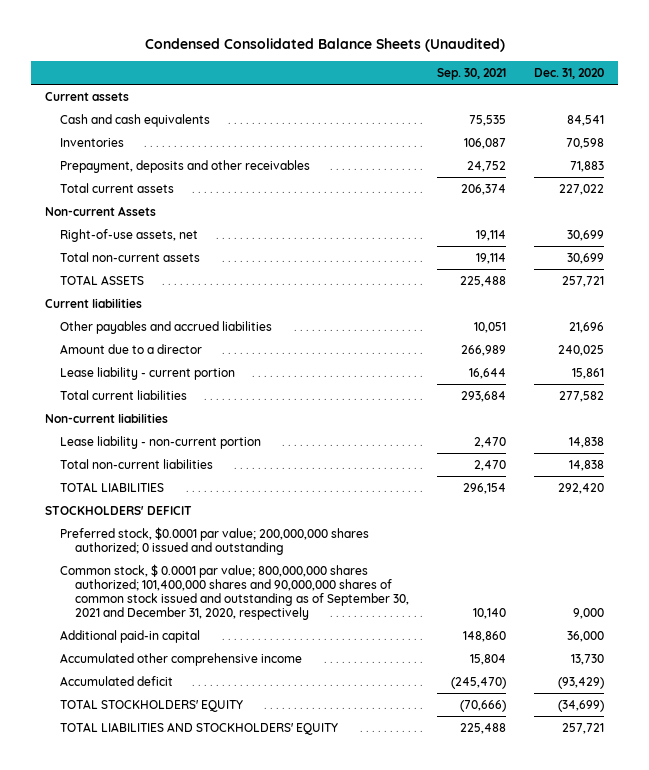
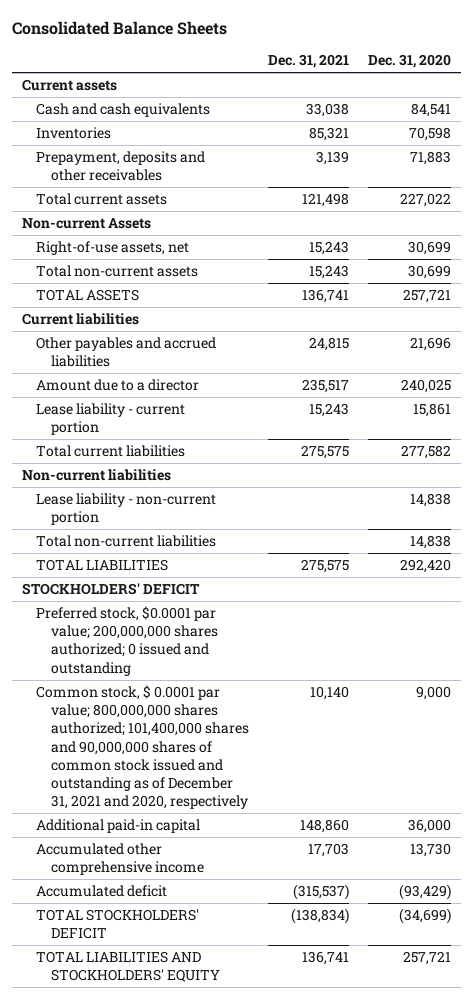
- Condensed Consolidated Balance Sheets (Unaudited)
+ Consolidated Balance Sheets
- | Sep. 30, 2021 | Dec. 31, 2020
+ | Dec. 31, 2021 | Dec. 31, 2020
- Common stock, $ 0.0001 par value; 800,000,000 shares authorized; 101,400,000 shares and 90,000,000 shares of common stock issued and outstanding as of September 30, 2021 and December 31, 2020, respectively | 10,140 | 9,000
+ Common stock, $ 0.0001 par value; 800,000,000 shares authorized; 101,400,000 shares and 90,000,000 shares of common stock issued and outstanding as of December 31, 2021 and 2020, respectively | 10,140 | 9,000
- TOTAL STOCKHOLDERS' EQUITY | (70,666) | (34,699)
+ TOTAL STOCKHOLDERS' DEFICIT | (138,834) | (34,699)

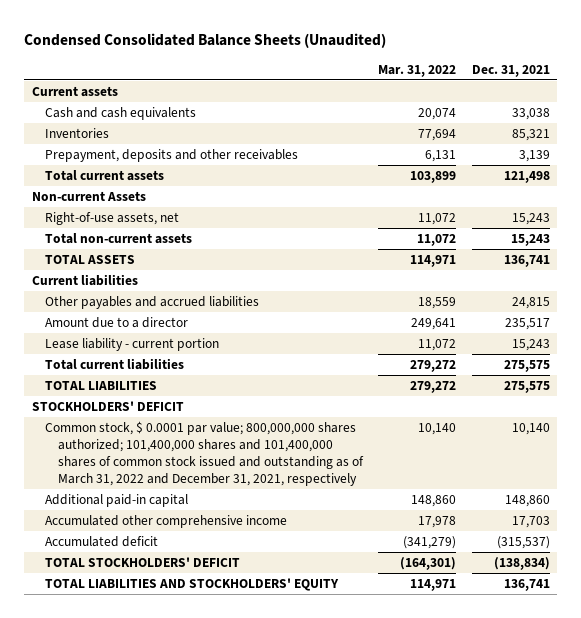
- Consolidated Balance Sheets
+ Condensed Consolidated Balance Sheets (Unaudited)
- | Dec. 31, 2021 | Dec. 31, 2020
+ | Mar. 31, 2022 | Dec. 31, 2021
- Non-current liabilities
- Lease liability - non-current portion | | 14,838
- Total non-current liabilities | | 14,838
- Preferred stock, $0.0001 par value; 200,000,000 shares authorized; 0 issued and outstanding
- Common stock, $ 0.0001 par value; 800,000,000 shares authorized; 101,400,000 shares and 90,000,000 shares of common stock issued and outstanding as of December 31, 2021 and 2020, respectively | 10,140 | 9,000
+ Common stock, $ 0.0001 par value; 800,000,000 shares authorized; 101,400,000 shares and 101,400,000 shares of common stock issued and outstanding as of March 31, 2022 and December 31, 2021, respectively | 10,140 | 10,140

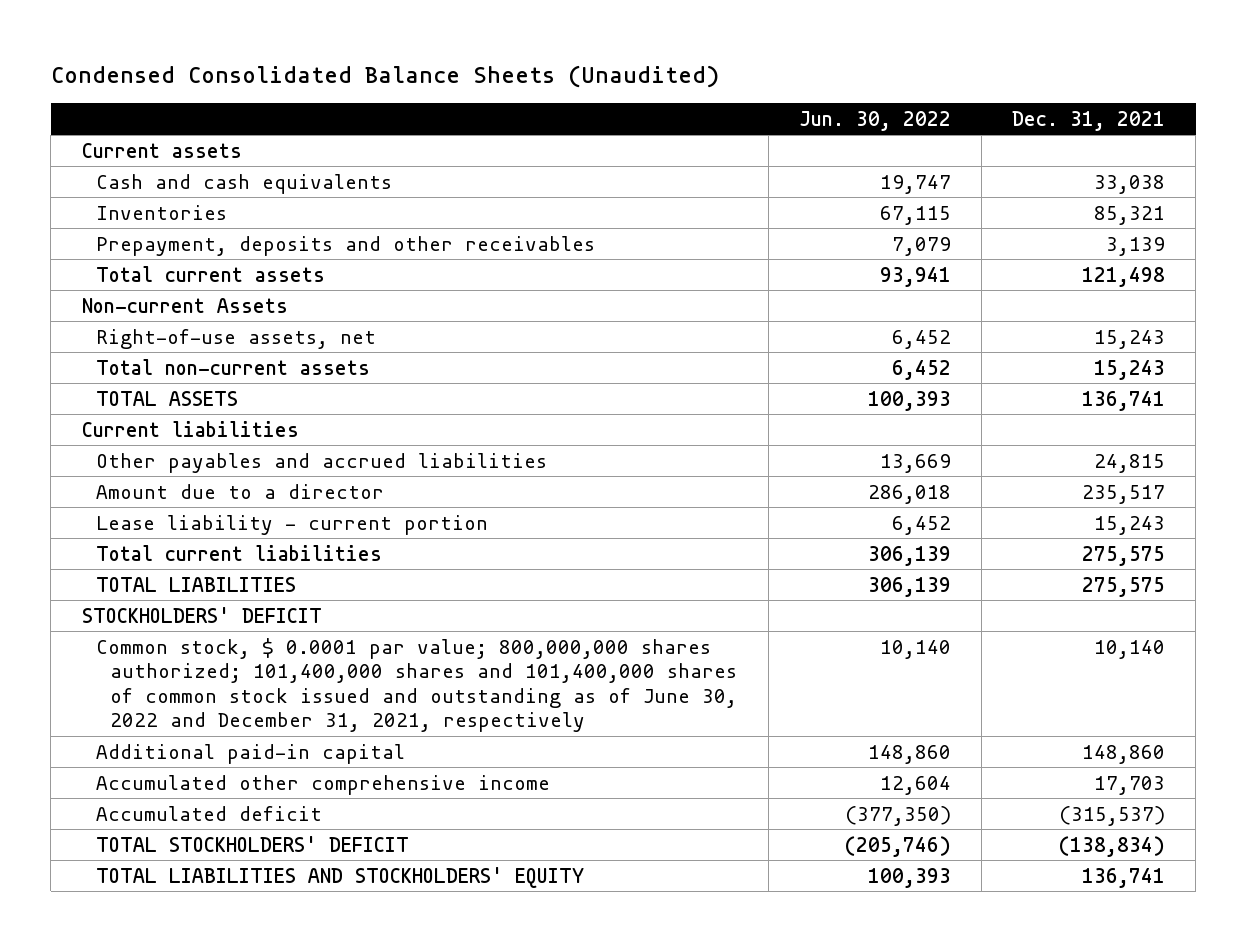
- | Mar. 31, 2022 | Dec. 31, 2021
+ | Jun. 30, 2022 | Dec. 31, 2021
- Common stock, $ 0.0001 par value; 800,000,000 shares authorized; 101,400,000 shares and 101,400,000 shares of common stock issued and outstanding as of March 31, 2022 and December 31, 2021, respectively | 10,140 | 10,140
+ Common stock, $ 0.0001 par value; 800,000,000 shares authorized; 101,400,000 shares and 101,400,000 shares of common stock issued and outstanding as of June 30, 2022 and December 31, 2021, respectively | 10,140 | 10,140

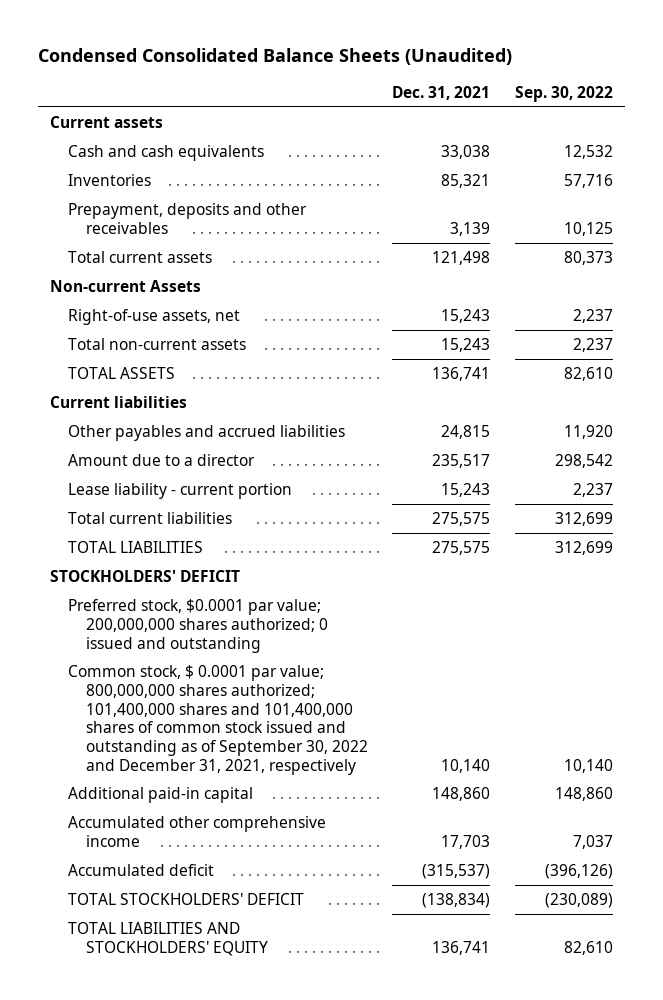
- | Jun. 30, 2022 | Dec. 31, 2021
+ | Dec. 31, 2021 | Sep. 30, 2022
- Common stock, $ 0.0001 par value; 800,000,000 shares authorized; 101,400,000 shares and 101,400,000 shares of common stock issued and outstanding as of June 30, 2022 and December 31, 2021, respectively | 10,140 | 10,140
+ Preferred stock, $0.0001 par value; 200,000,000 shares authorized; 0 issued and outstanding
+ Common stock, $ 0.0001 par value; 800,000,000 shares authorized; 101,400,000 shares and 101,400,000 shares of common stock issued and outstanding as of September 30, 2022 and December 31, 2021, respectively | 10,140 | 10,140

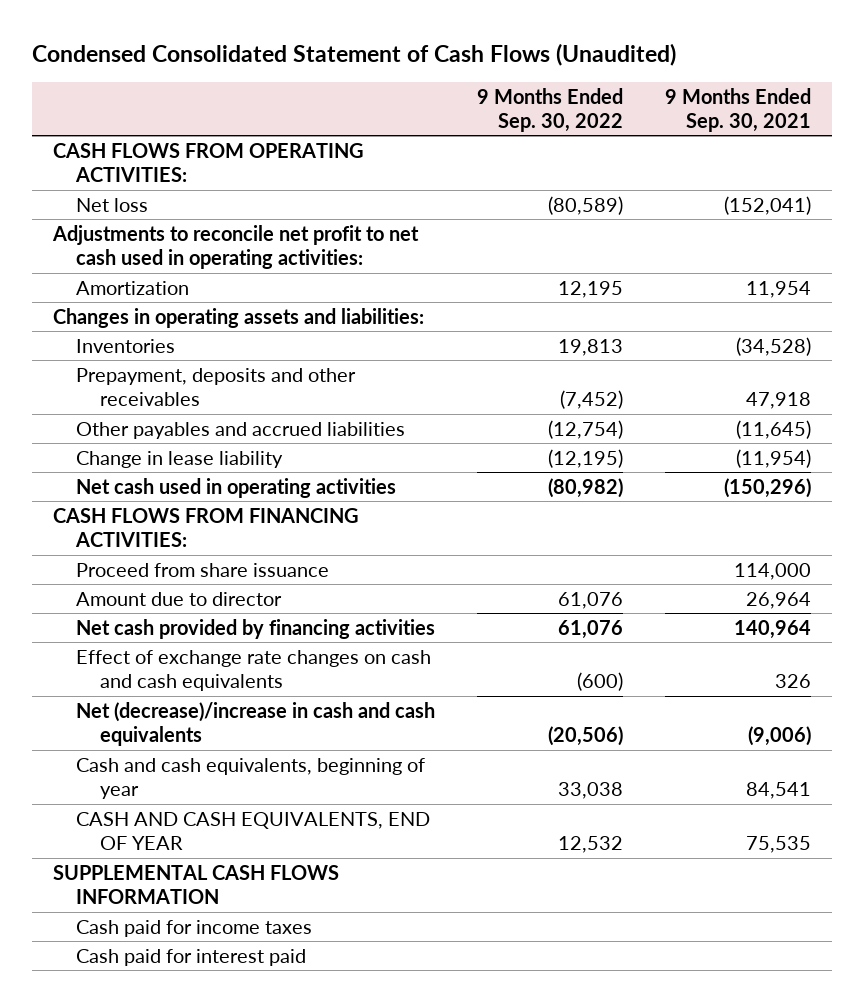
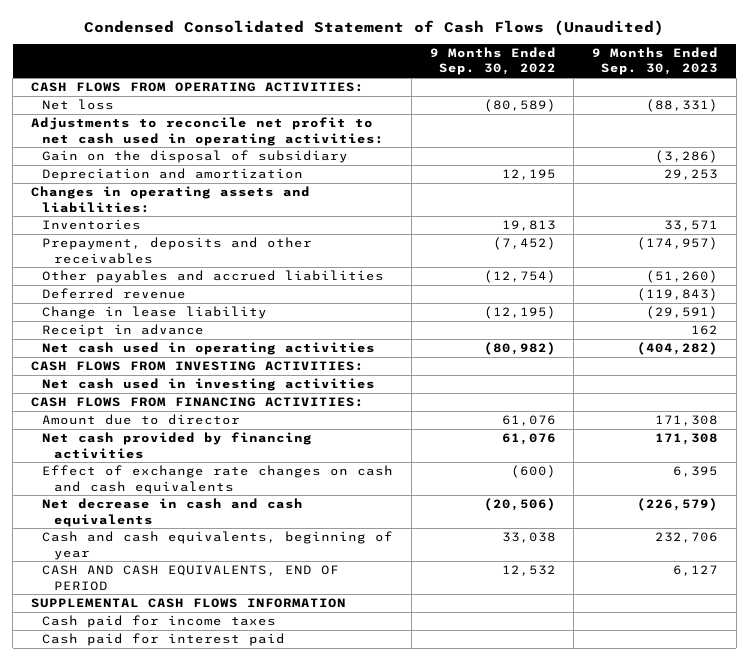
- | 9 Months Ended Sep. 30, 2022 | 9 Months Ended Sep. 30, 2021
+ | 9 Months Ended Sep. 30, 2022 | 9 Months Ended Sep. 30, 2023
- Amortization | 12,195 | 11,954
+ Gain on the disposal of subsidiary | | (3,286)
+ Depreciation and amortization | 12,195 | 29,253
+ Deferred revenue | | (119,843)
+ Receipt in advance | | 162
+ CASH FLOWS FROM INVESTING ACTIVITIES:
+ Net cash used in investing activities
- Proceed from share issuance | | 114,000
- Net (decrease)/increase in cash and cash equivalents | (20,506) | (9,006)
+ Net decrease in cash and cash equivalents | (20,506) | (226,579)
- CASH AND CASH EQUIVALENTS, END OF YEAR | 12,532 | 75,535
+ CASH AND CASH EQUIVALENTS, END OF PERIOD | 12,532 | 6,127

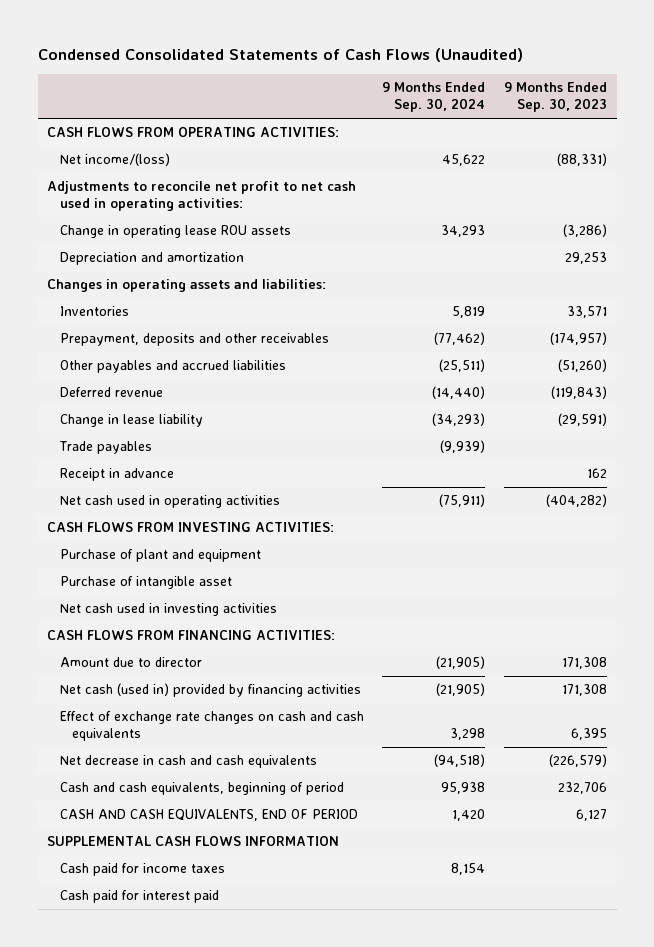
- Condensed Consolidated Statement of Cash Flows (Unaudited)
+ Condensed Consolidated Statements of Cash Flows (Unaudited)
- | 9 Months Ended Sep. 30, 2022 | 9 Months Ended Sep. 30, 2023
+ | 9 Months Ended Sep. 30, 2024 | 9 Months Ended Sep. 30, 2023
- Net loss | (80,589) | (88,331)
+ Net income/(loss) | 45,622 | (88,331)
- Gain on the disposal of subsidiary | | (3,286)
+ Change in operating lease ROU assets | 34,293 | (3,286)
+ Trade payables | (9,939) |
+ Purchase of plant and equipment
+ Purchase of intangible asset
- Net cash provided by financing activities | 61,076 | 171,308
+ Net cash (used in) provided by financing activities | (21,905) | 171,308
- Cash and cash equivalents, beginning of year | 33,038 | 232,706
+ Cash and cash equivalents, beginning of period | 95,938 | 232,706

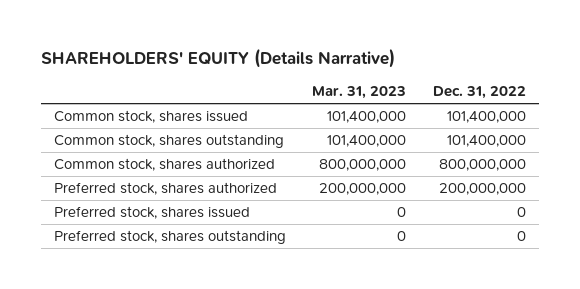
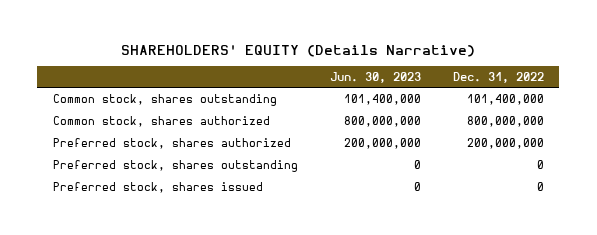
- | Mar. 31, 2023 | Dec. 31, 2022
+ | Jun. 30, 2023 | Dec. 31, 2022
- Common stock, shares issued | 101,400,000 | 101,400,000
moved down: Preferred stock, shares issued | 0 | 0

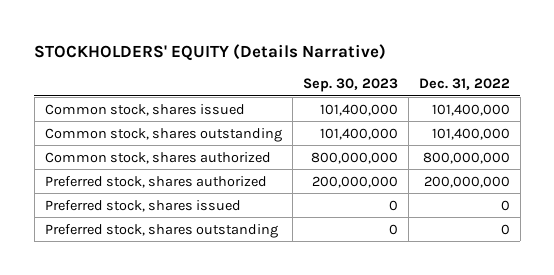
- SHAREHOLDERS' EQUITY (Details Narrative)
+ STOCKHOLDERS' EQUITY (Details Narrative)
- | Jun. 30, 2023 | Dec. 31, 2022
+ | Sep. 30, 2023 | Dec. 31, 2022
+ Common stock, shares issued | 101,400,000 | 101,400,000
moved down: Preferred stock, shares outstanding | 0 | 0

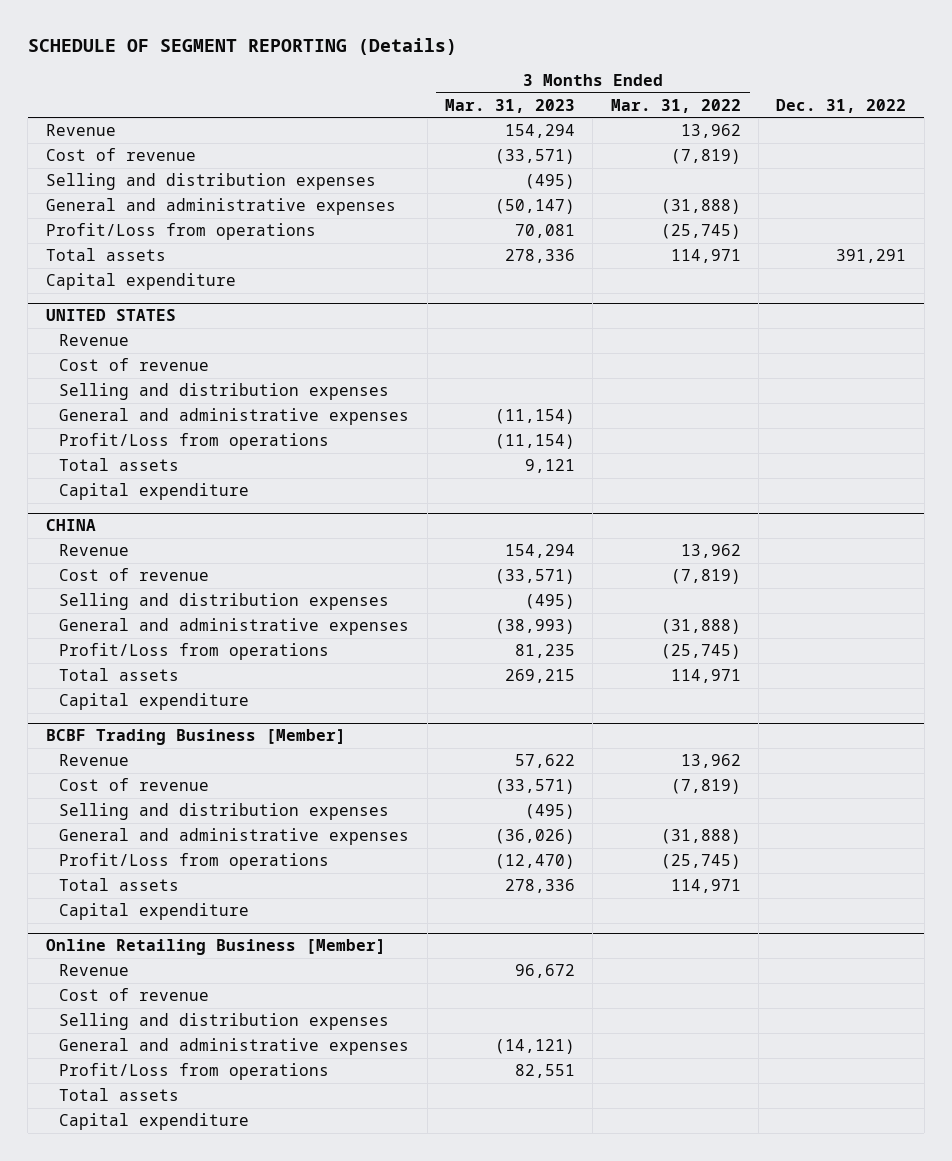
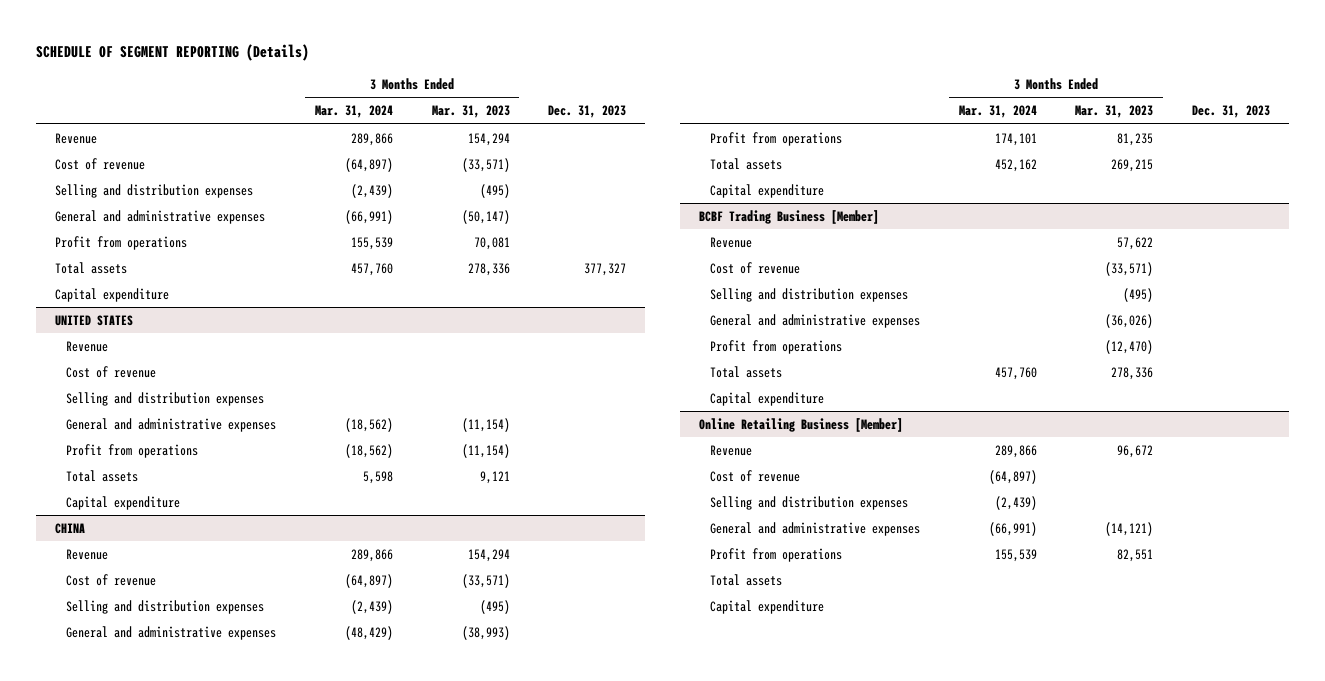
- | 3 Months Ended Mar. 31, 2023 | 3 Months Ended Mar. 31, 2022 | Dec. 31, 2022
+ | 3 Months Ended Mar. 31, 2024 | 3 Months Ended Mar. 31, 2023 | Dec. 31, 2023
- Profit/Loss from operations | 70,081 | (25,745) |
+ Profit from operations | 155,539 | 70,081 |
@ UNITED STATES
- Profit/Loss from operations | (11,154) | |
+ Profit from operations | (18,562) | (11,154) |
@ CHINA
- Profit/Loss from operations | 81,235 | (25,745) |
+ Profit from operations | 174,101 | 81,235 |
@ BCBF Trading Business [Member]
- Profit/Loss from operations | (12,470) | (25,745) |
+ Profit from operations | | (12,470) |
@ Online Retailing Business [Member]
- Profit/Loss from operations | 82,551 | |
+ Profit from operations | 155,539 | 82,551 |

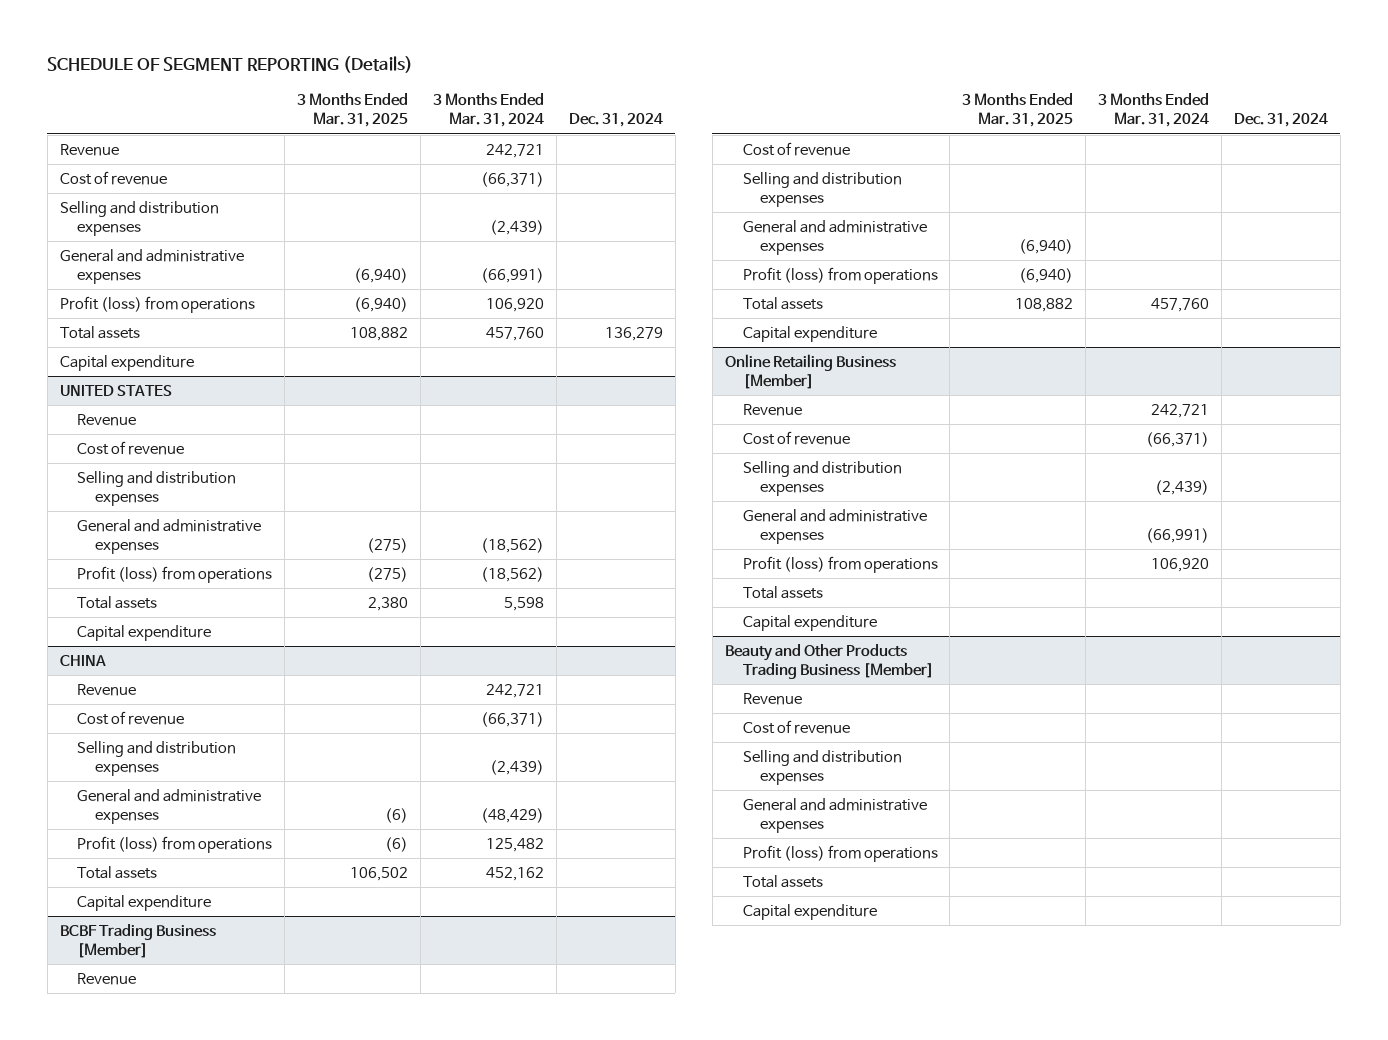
- | 3 Months Ended Mar. 31, 2024 | 3 Months Ended Mar. 31, 2023 | Dec. 31, 2023
+ | 3 Months Ended Mar. 31, 2025 | 3 Months Ended Mar. 31, 2024 | Dec. 31, 2024
- Revenue | 289,866 | 154,294 |
- Cost of revenue | (64,897) | (33,571) |
+ Revenue | | 242,721 |
+ Cost of revenue | | (66,371) |
- Profit from operations | 155,539 | 70,081 |
+ Profit (loss) from operations | (6,940) | 106,920 |
@ UNITED STATES
- Profit from operations | (18,562) | (11,154) |
+ Profit (loss) from operations | (275) | (18,562) |
@ CHINA
- Revenue | 289,866 | 154,294 |
- Cost of revenue | (64,897) | (33,571) |
+ Revenue | | 242,721 |
+ Cost of revenue | | (66,371) |
- Profit from operations | 174,101 | 81,235 |
+ Profit (loss) from operations | (6) | 125,482 |
@ BCBF Trading Business [Member]
- Profit from operations | | (12,470) |
+ Profit (loss) from operations | (6,940) | |
@ Online Retailing Business [Member]
- Revenue | 289,866 | 96,672 |
- Cost of revenue | (64,897) | |
+ Revenue | | 242,721 |
+ Cost of revenue | | (66,371) |
- Profit from operations | 155,539 | 82,551 |
+ Profit (loss) from operations | | 106,920 |
+ Beauty and Other Products Trading Business [Member]
+ Revenue
+ Cost of revenue
+ Selling and distribution expenses
+ General and administrative expenses
+ Profit (loss) from operations
+ Total assets
+ Capital expenditure

